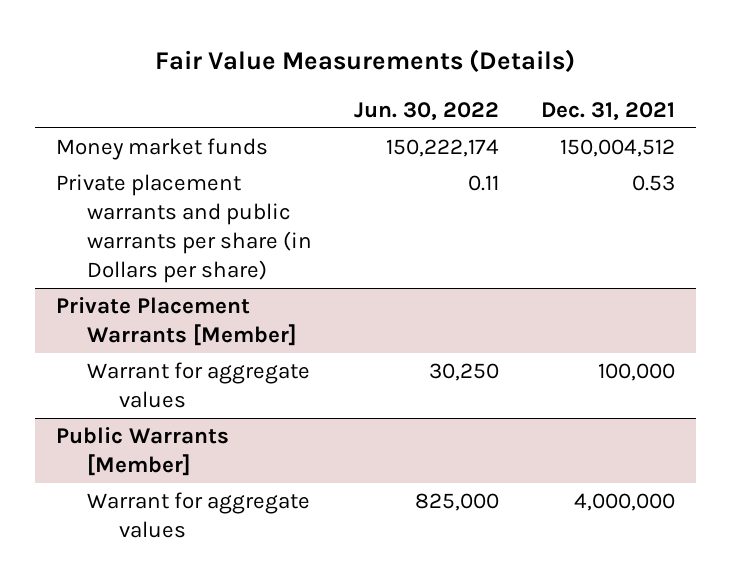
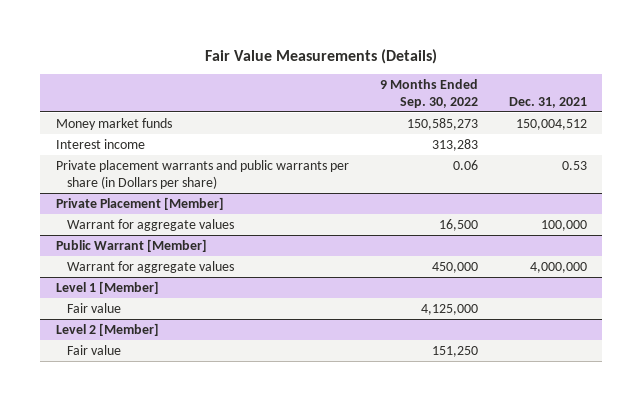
- | Jun. 30, 2022 | Dec. 31, 2021
+ | 9 Months Ended Sep. 30, 2022 | Dec. 31, 2021
+ Interest income | 313,283 |
- Private Placement Warrants [Member]
+ Private Placement [Member]
- Public Warrants [Member]
+ Public Warrant [Member]
+ Level 1 [Member]
+ Fair value | 4,125,000 |
+ Level 2 [Member]
+ Fair value | 151,250 |

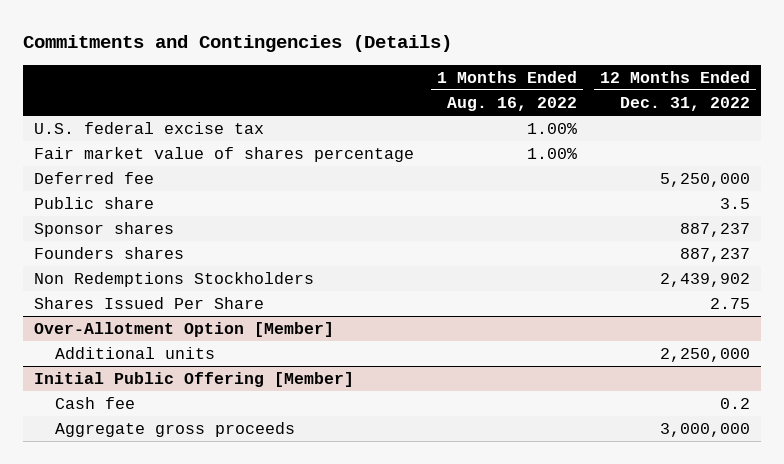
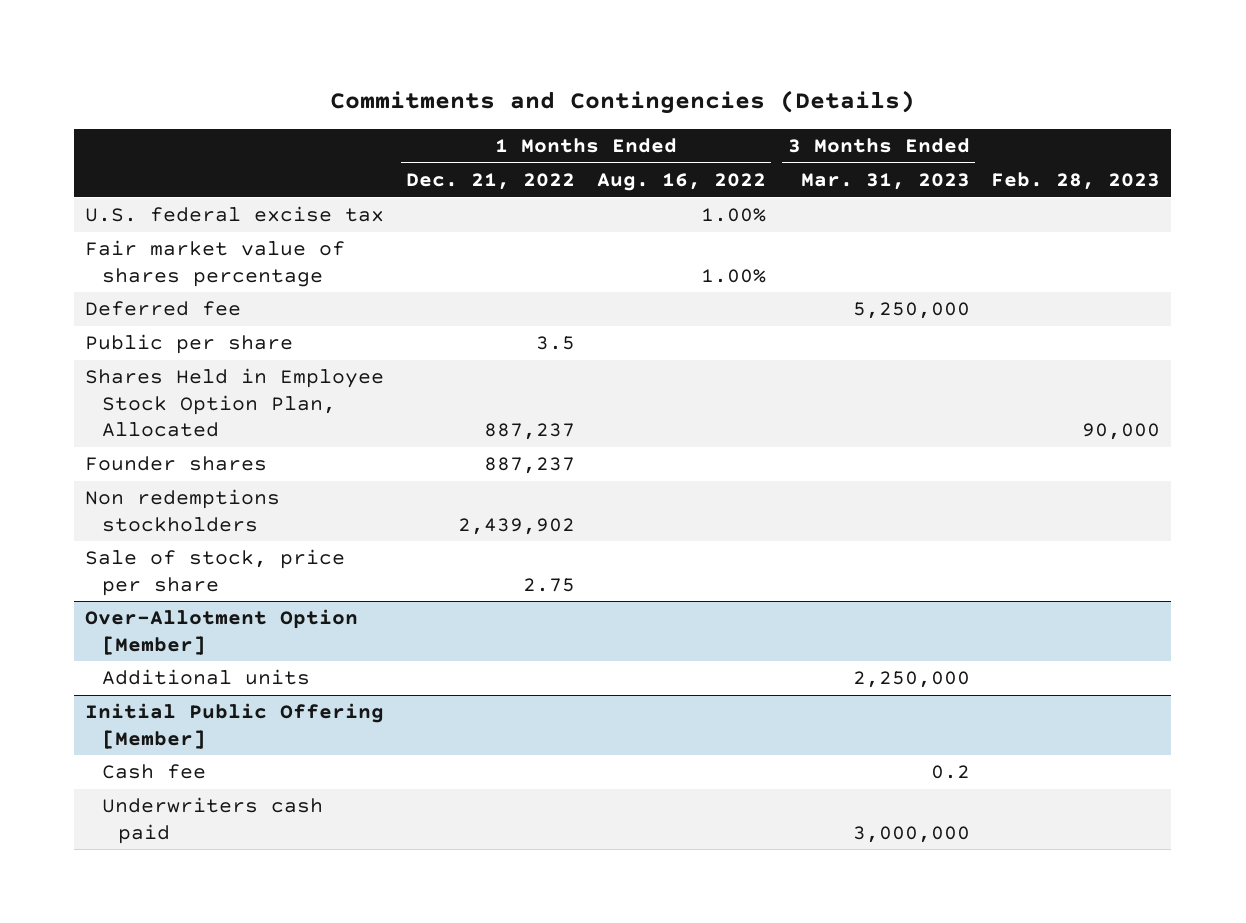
- | 1 Months Ended Aug. 16, 2022 | 12 Months Ended Dec. 31, 2022
+ | 1 Months Ended Dec. 21, 2022 | 1 Months Ended Aug. 16, 2022 | 3 Months Ended Mar. 31, 2023 | Feb. 28, 2023
- Public share | | 3.5
- Sponsor shares | | 887,237
- Founders shares | | 887,237
- Non Redemptions Stockholders | | 2,439,902
- Shares Issued Per Share | | 2.75
+ Public per share | 3.5 | | |
+ Shares Held in Employee Stock Option Plan, Allocated | 887,237 | | | 90,000
+ Founder shares | 887,237 | | |
+ Non redemptions stockholders | 2,439,902 | | |
+ Sale of stock, price per share | 2.75 | | |
@ Initial Public Offering [Member]
- Aggregate gross proceeds | | 3,000,000
+ Underwriters cash paid | | | 3,000,000 |

